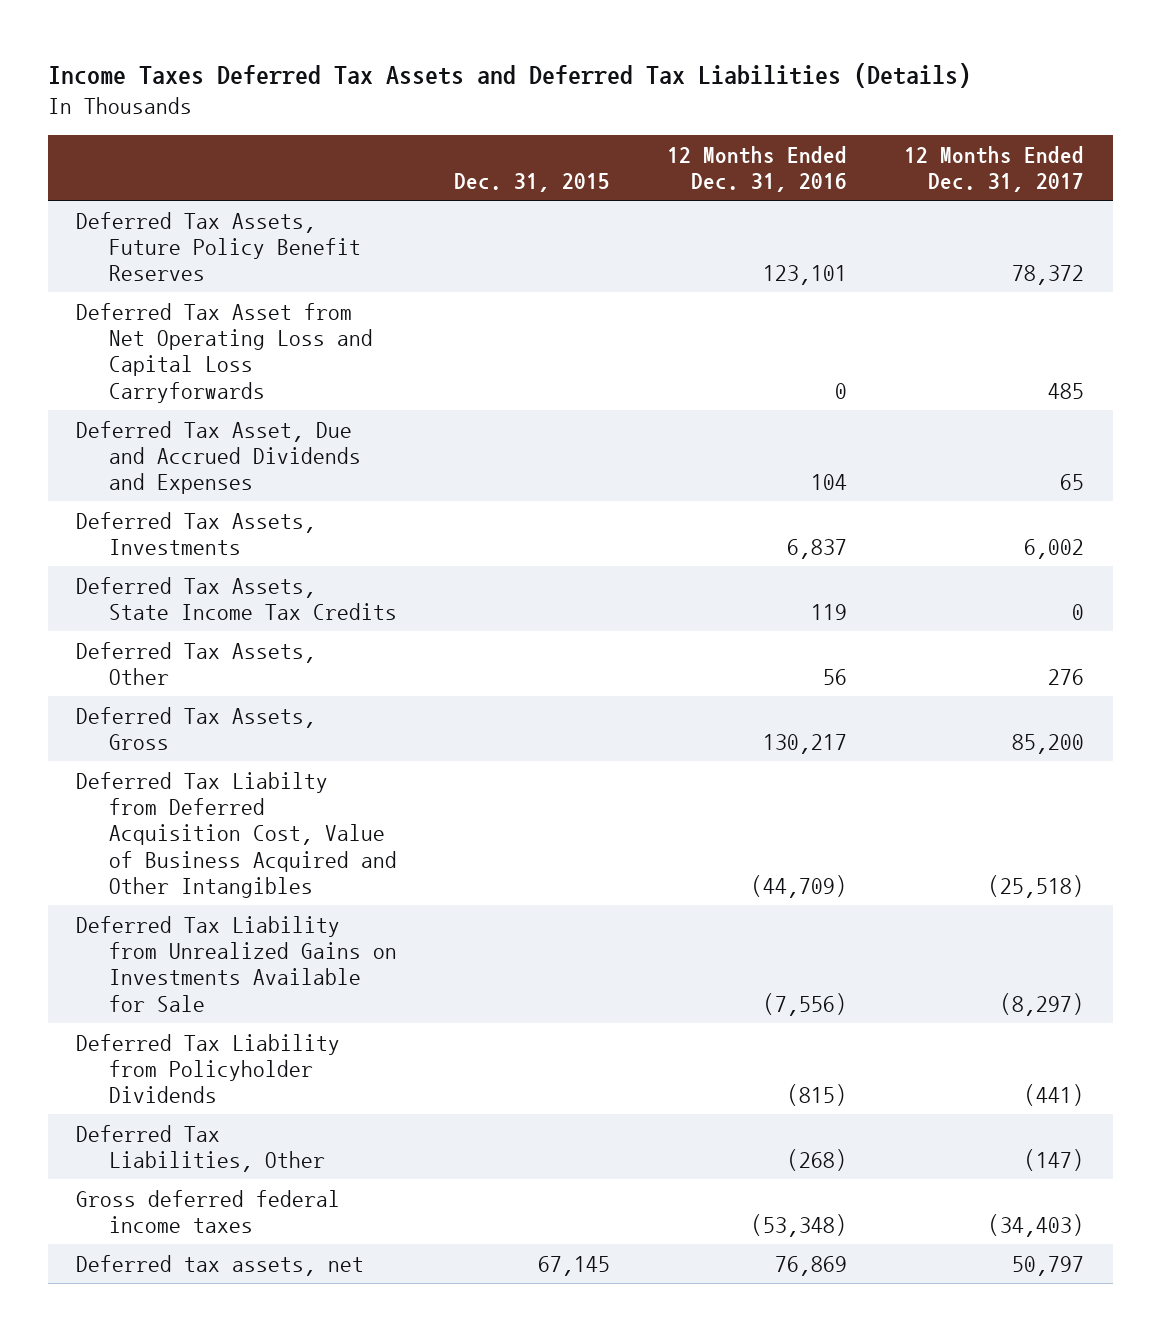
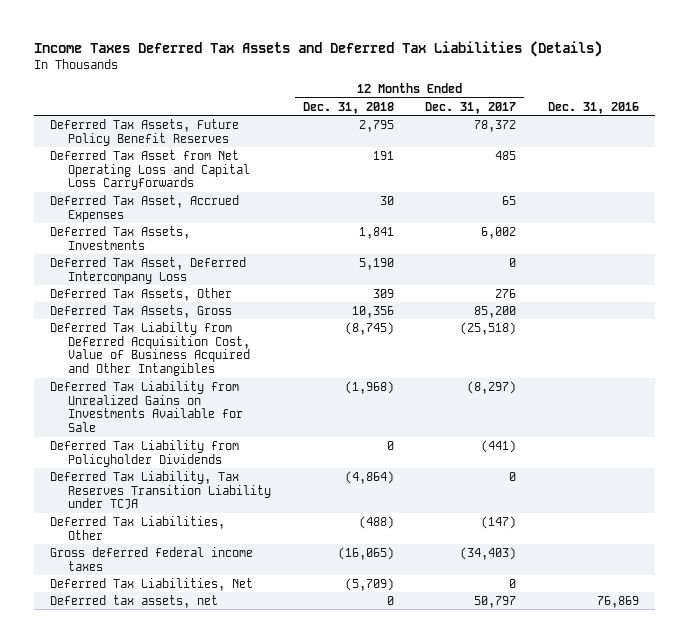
- | Dec. 31, 2015 | 12 Months Ended Dec. 31, 2016 | 12 Months Ended Dec. 31, 2017
+ | 12 Months Ended Dec. 31, 2018 | 12 Months Ended Dec. 31, 2017 | Dec. 31, 2016
- Deferred Tax Asset, Due and Accrued Dividends and Expenses | | 104 | 65
+ Deferred Tax Asset, Accrued Expenses | 30 | 65 |
- Deferred Tax Assets, State Income Tax Credits | | 119 | 0
+ Deferred Tax Asset, Deferred Intercompany Loss | 5,190 | 0 |
+ Deferred Tax Liability, Tax Reserves Transition Liability under TCJA | (4,864) | 0 |
+ Deferred Tax Liabilities, Net | (5,709) | 0 |

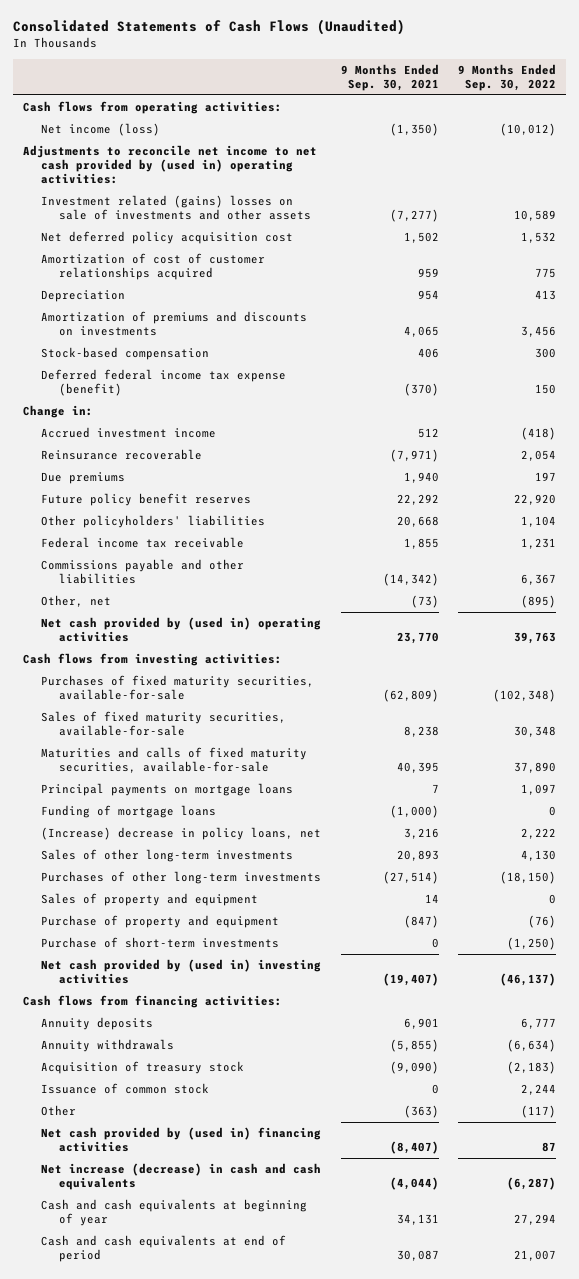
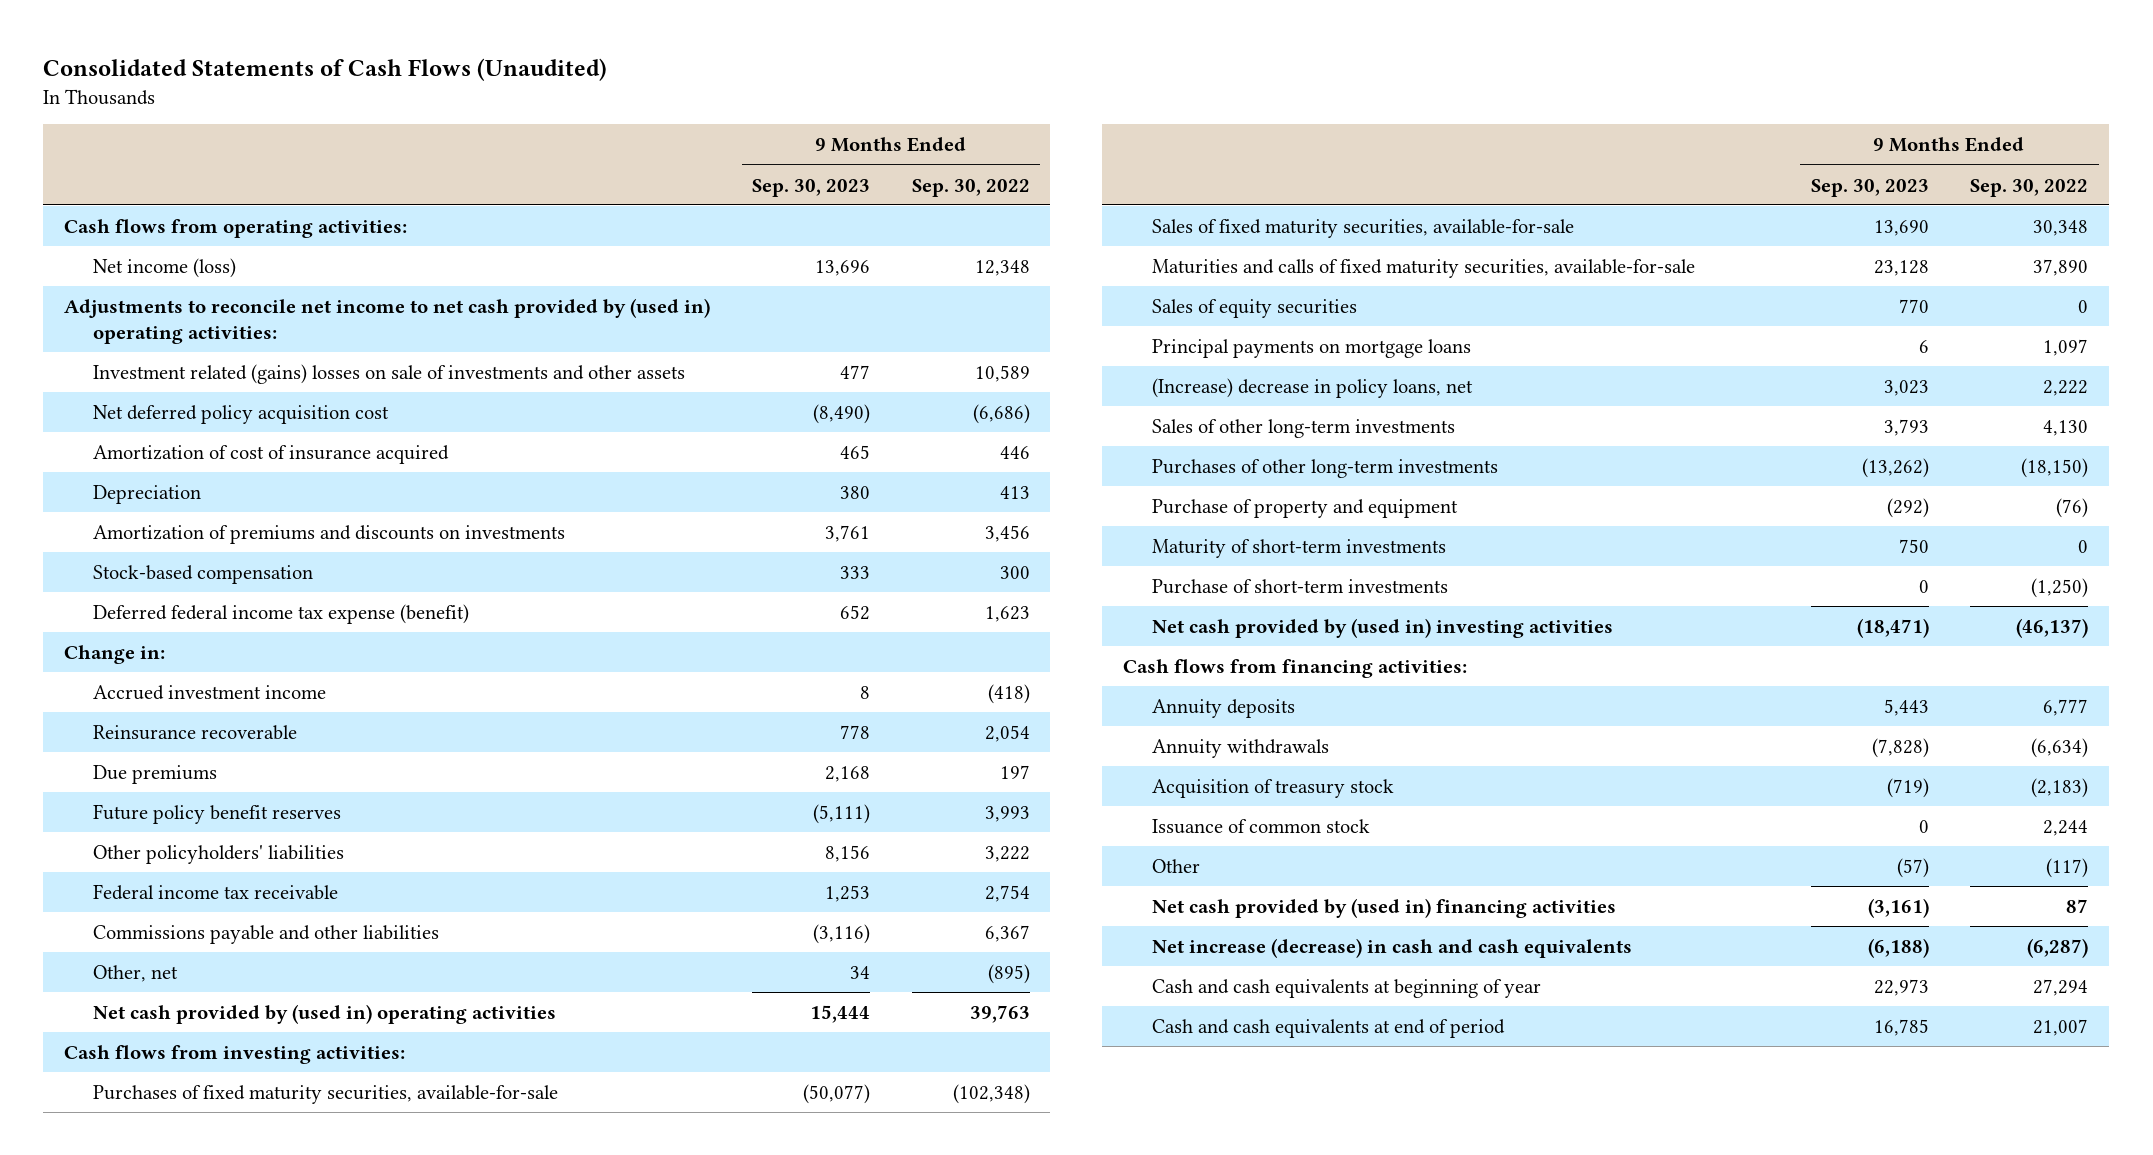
- | 9 Months Ended Sep. 30, 2021 | 9 Months Ended Sep. 30, 2022
+ | 9 Months Ended Sep. 30, 2023 | 9 Months Ended Sep. 30, 2022
- Net income (loss) | (1,350) | (10,012)
+ Net income (loss) | 13,696 | 12,348
- Net deferred policy acquisition cost | 1,502 | 1,532
- Amortization of cost of customer relationships acquired | 959 | 775
+ Net deferred policy acquisition cost | (8,490) | (6,686)
+ Amortization of cost of insurance acquired | 465 | 446
- Deferred federal income tax expense (benefit) | (370) | 150
+ Deferred federal income tax expense (benefit) | 652 | 1,623
- Future policy benefit reserves | 22,292 | 22,920
- Other policyholders' liabilities | 20,668 | 1,104
- Federal income tax receivable | 1,855 | 1,231
+ Future policy benefit reserves | (5,111) | 3,993
+ Other policyholders' liabilities | 8,156 | 3,222
+ Federal income tax receivable | 1,253 | 2,754
+ Sales of equity securities | 770 | 0
- Funding of mortgage loans | (1,000) | 0
- Sales of property and equipment | 14 | 0
+ Maturity of short-term investments | 750 | 0

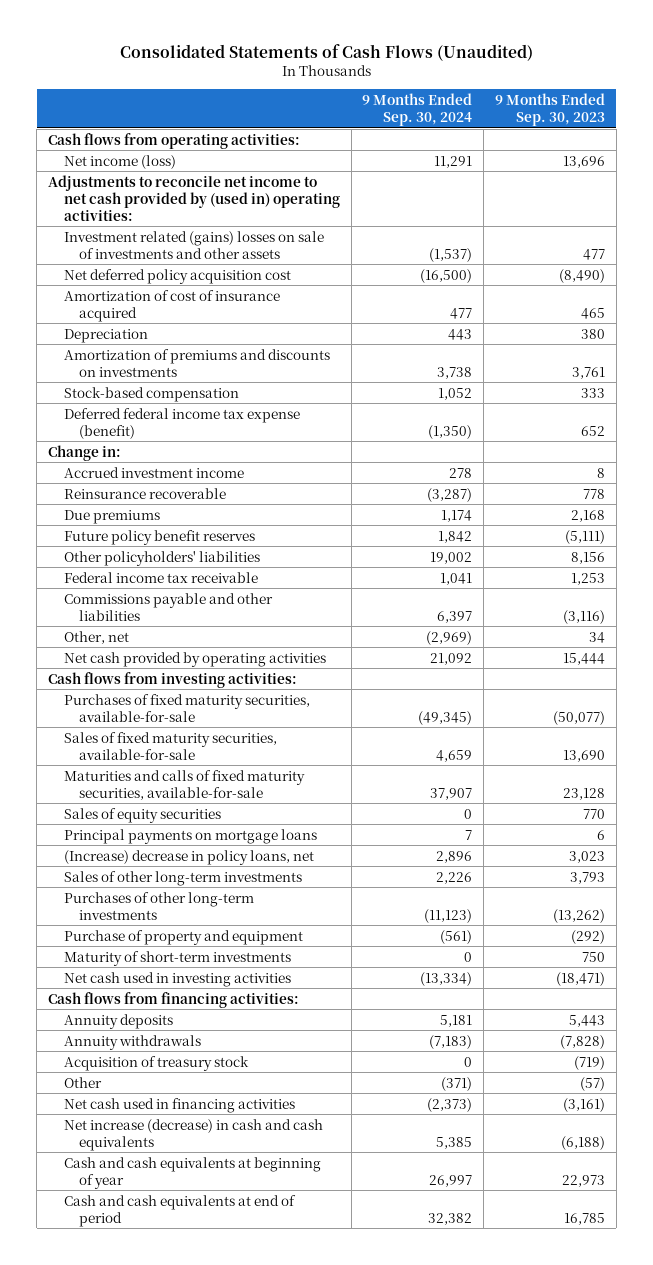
- | 9 Months Ended Sep. 30, 2023 | 9 Months Ended Sep. 30, 2022
+ | 9 Months Ended Sep. 30, 2024 | 9 Months Ended Sep. 30, 2023
- Net cash provided by (used in) operating activities | 15,444 | 39,763
+ Net cash provided by operating activities | 21,092 | 15,444
- Purchase of short-term investments | 0 | (1,250)
- Net cash provided by (used in) investing activities | (18,471) | (46,137)
+ Net cash used in investing activities | (13,334) | (18,471)
- Issuance of common stock | 0 | 2,244
- Net cash provided by (used in) financing activities | (3,161) | 87
+ Net cash used in financing activities | (2,373) | (3,161)

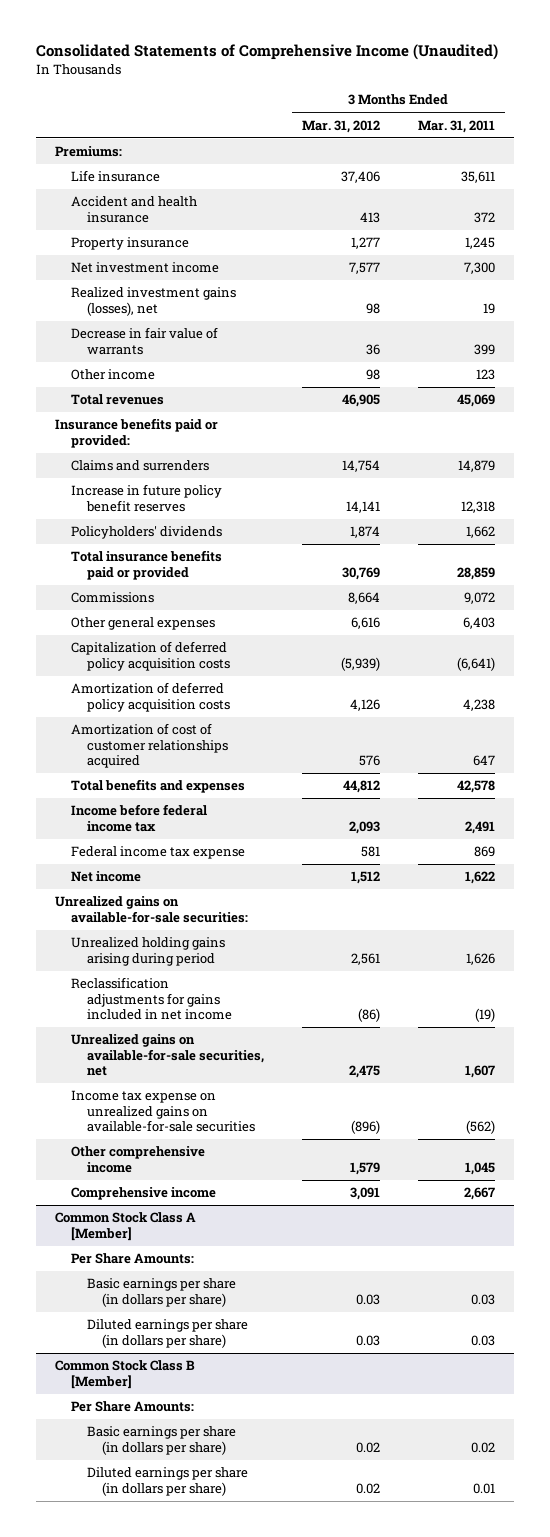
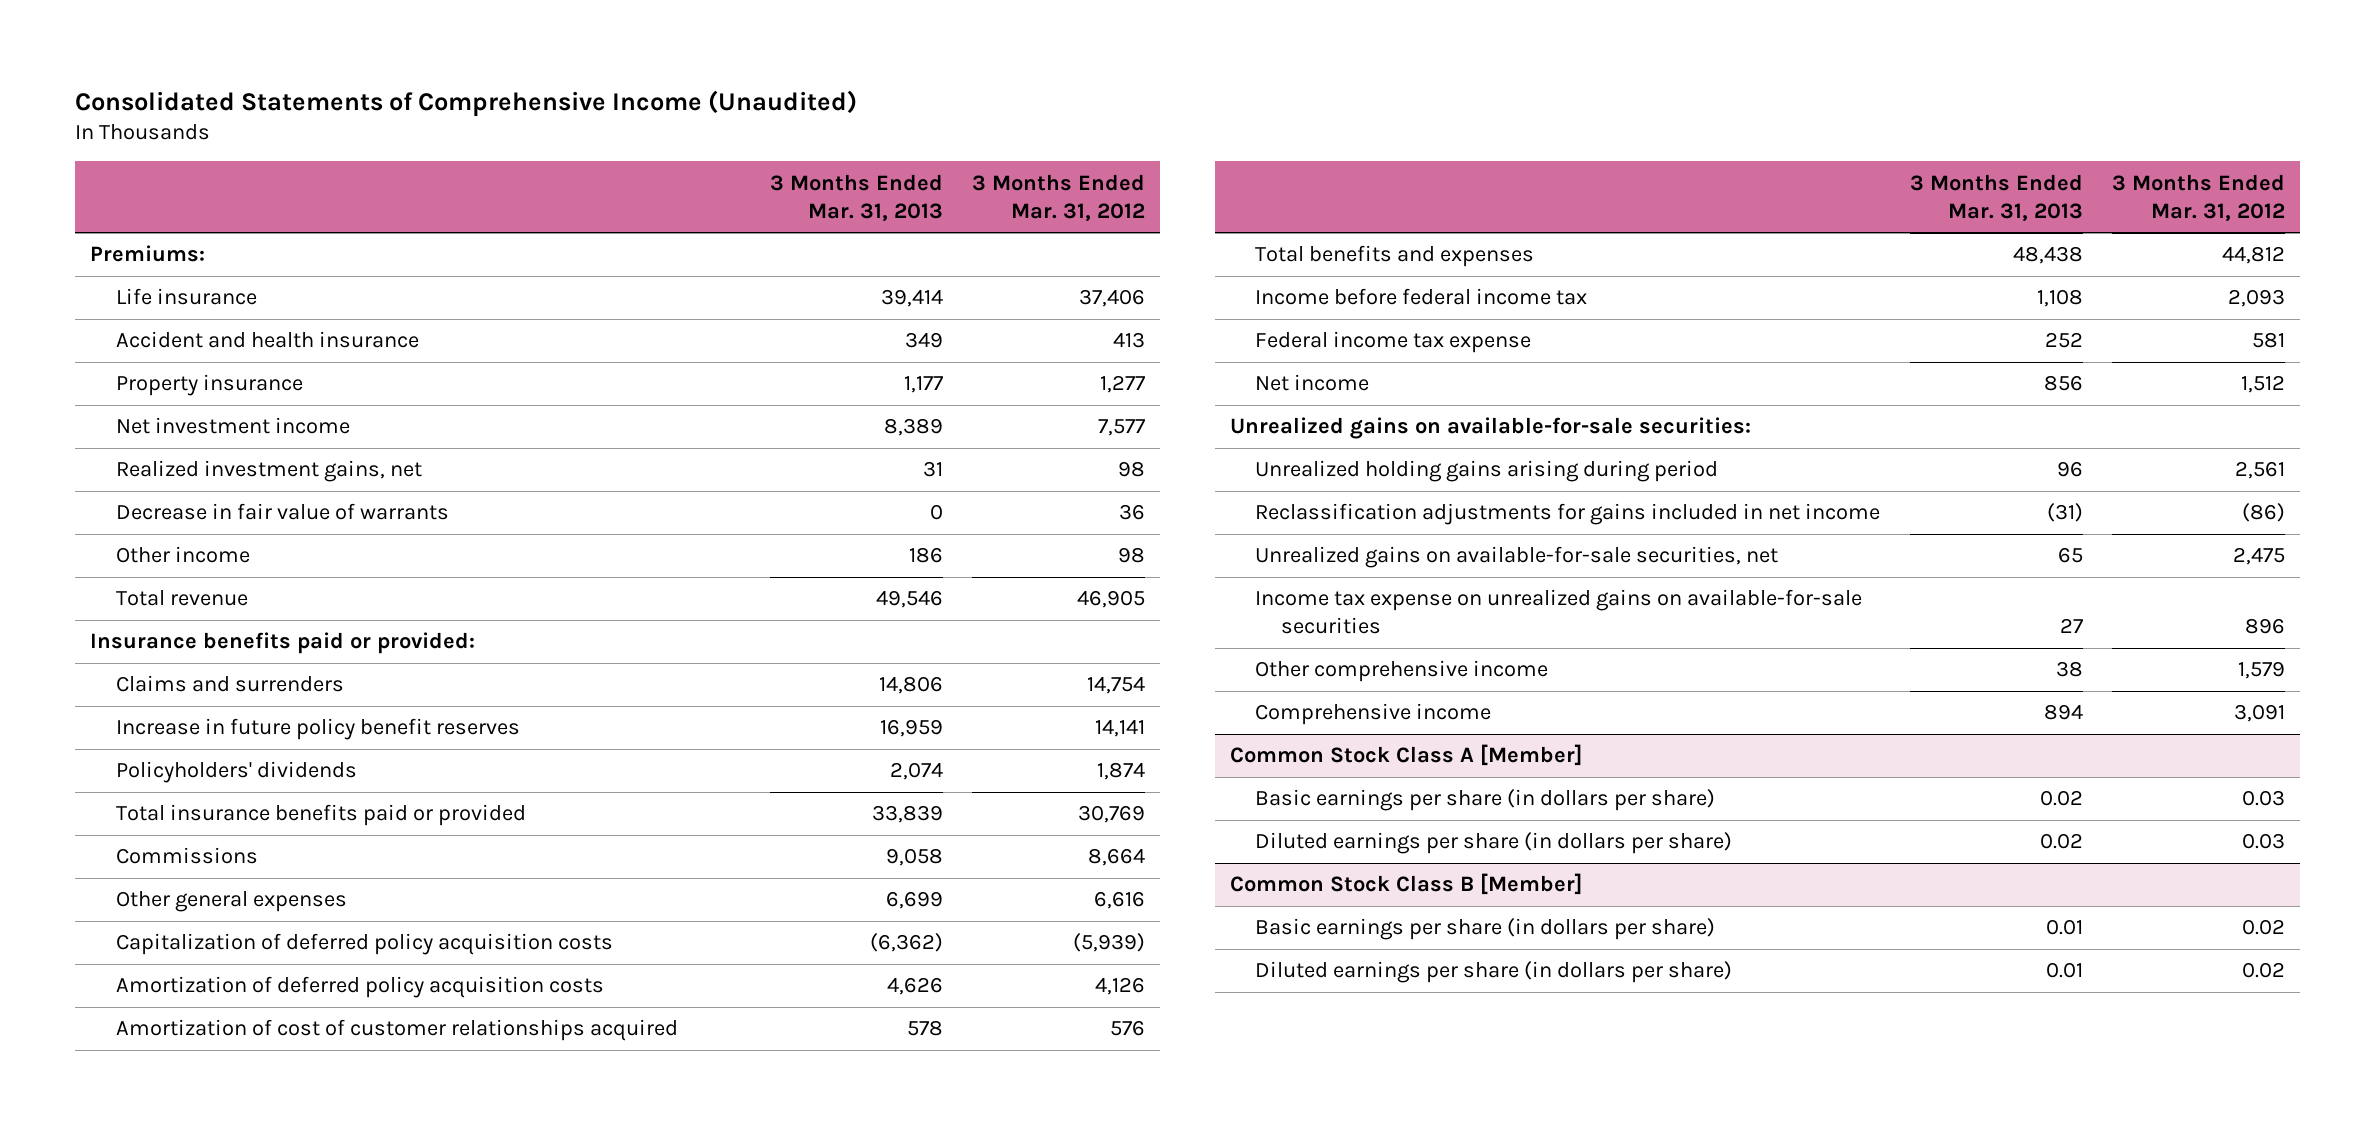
- | 3 Months Ended Mar. 31, 2012 | 3 Months Ended Mar. 31, 2011
+ | 3 Months Ended Mar. 31, 2013 | 3 Months Ended Mar. 31, 2012
- Realized investment gains (losses), net | 98 | 19
+ Realized investment gains, net | 31 | 98
- Total revenues | 46,905 | 45,069
+ Total revenue | 49,546 | 46,905
- Income tax expense on unrealized gains on available-for-sale securities | (896) | (562)
+ Income tax expense on unrealized gains on available-for-sale securities | 27 | 896
@ Common Stock Class A [Member]
- Per Share Amounts:
@ Common Stock Class B [Member]
- Per Share Amounts:

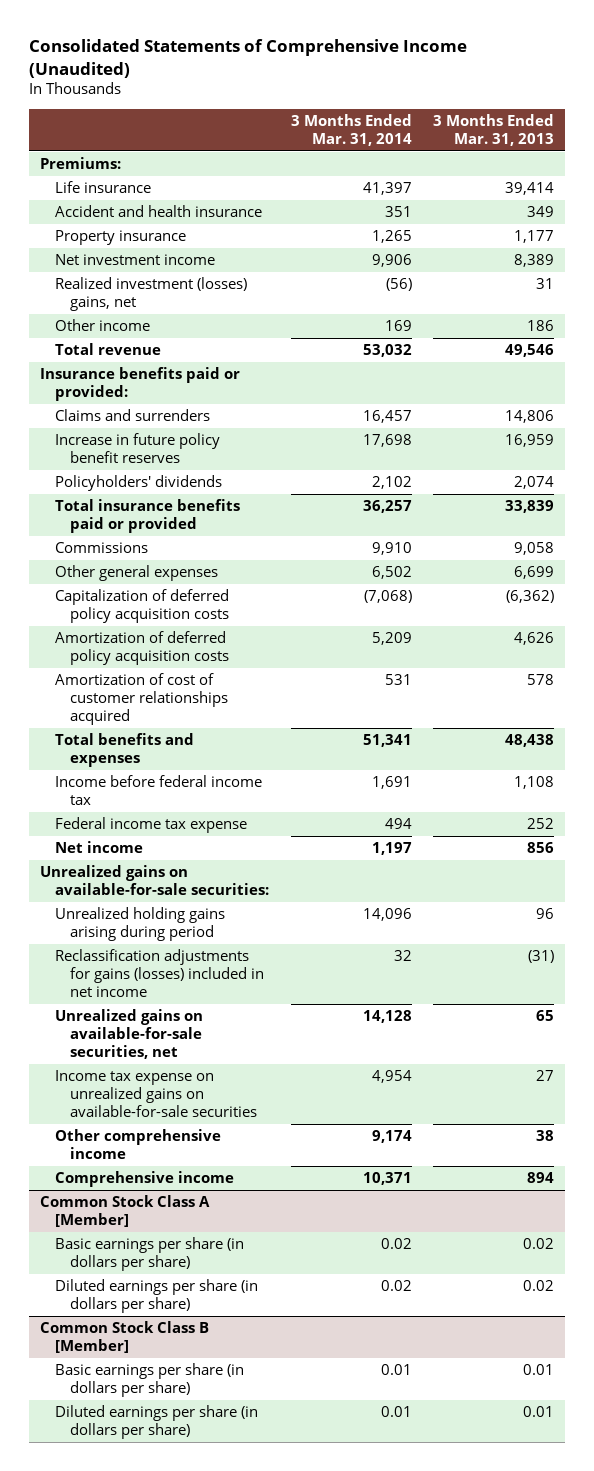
- | 3 Months Ended Mar. 31, 2013 | 3 Months Ended Mar. 31, 2012
+ | 3 Months Ended Mar. 31, 2014 | 3 Months Ended Mar. 31, 2013
- Realized investment gains, net | 31 | 98
- Decrease in fair value of warrants | 0 | 36
+ Realized investment (losses) gains, net | (56) | 31
- Reclassification adjustments for gains included in net income | (31) | (86)
+ Reclassification adjustments for gains (losses) included in net income | 32 | (31)

